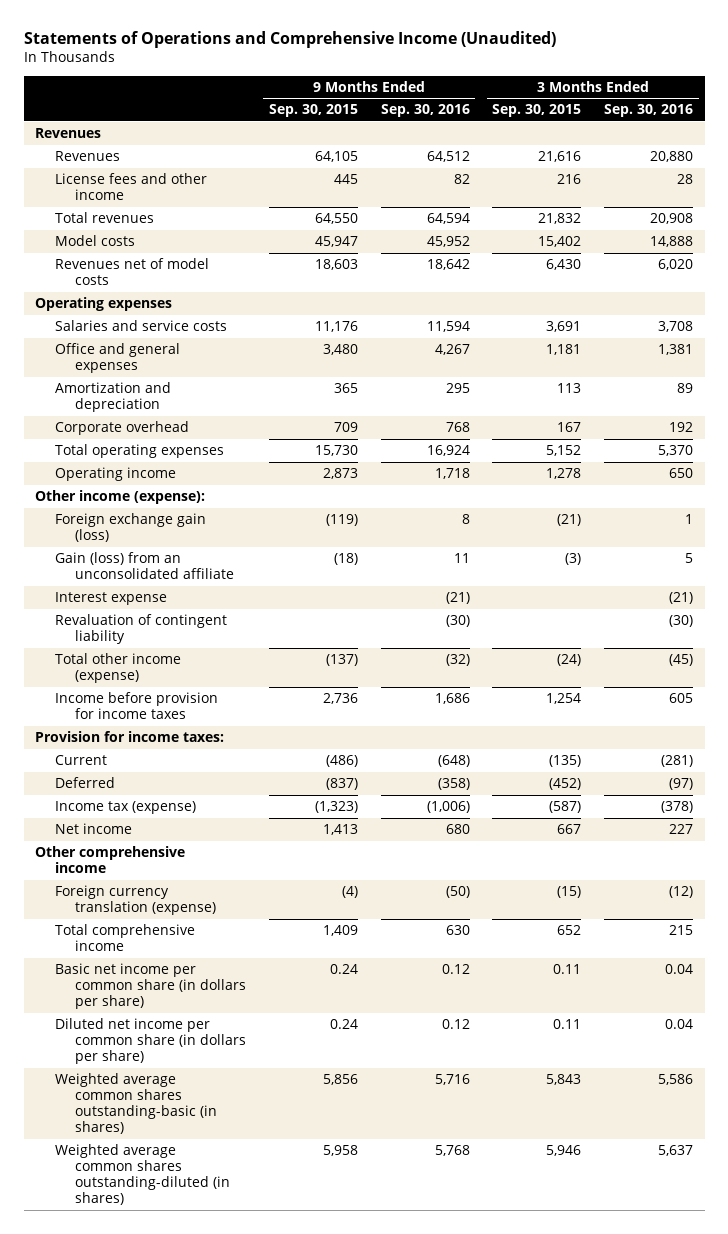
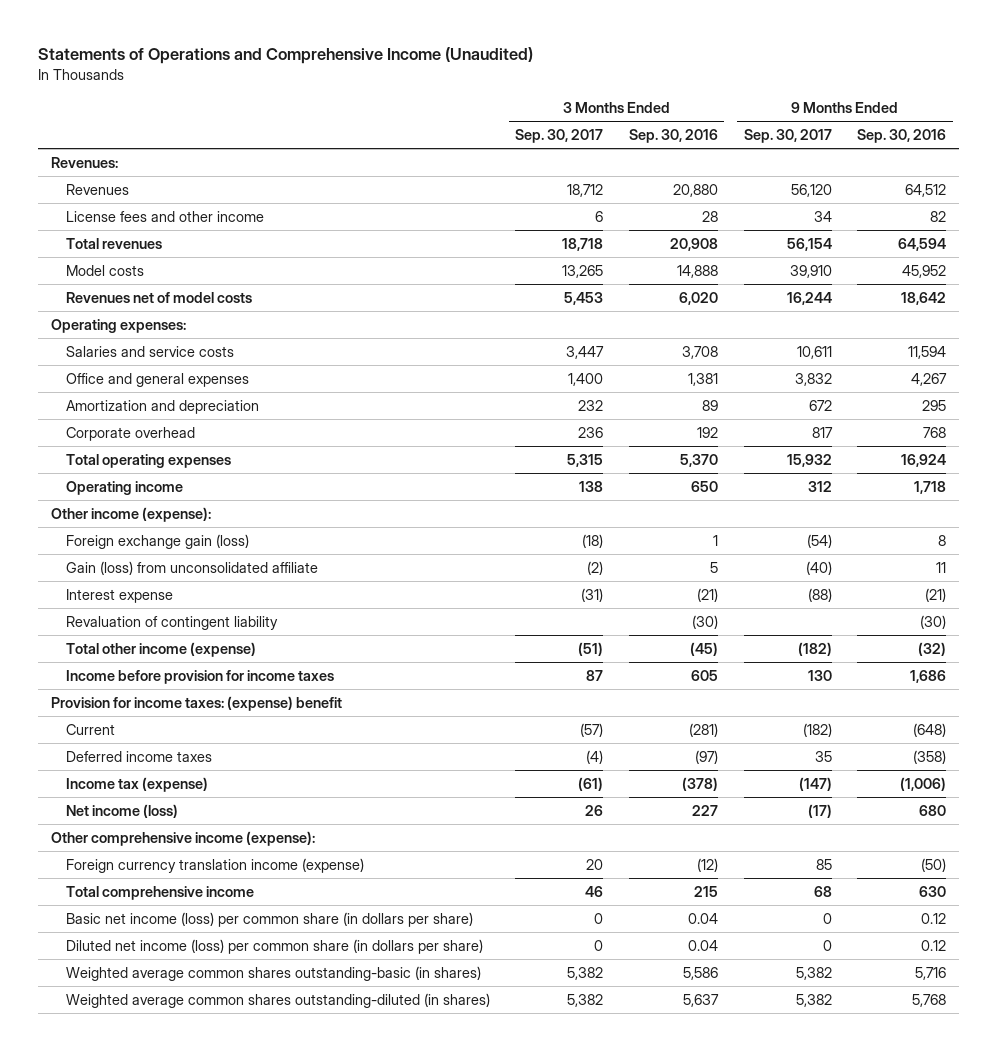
- | 9 Months Ended Sep. 30, 2015 | 9 Months Ended Sep. 30, 2016 | 3 Months Ended Sep. 30, 2015 | 3 Months Ended Sep. 30, 2016
+ | 3 Months Ended Sep. 30, 2017 | 3 Months Ended Sep. 30, 2016 | 9 Months Ended Sep. 30, 2017 | 9 Months Ended Sep. 30, 2016
- Revenues
+ Revenues:
- Operating expenses
+ Operating expenses:
- Gain (loss) from an unconsolidated affiliate | (18) | 11 | (3) | 5
+ Gain (loss) from unconsolidated affiliate | (2) | 5 | (40) | 11
- Provision for income taxes:
+ Provision for income taxes: (expense) benefit
- Deferred | (837) | (358) | (452) | (97)
+ Deferred income taxes | (4) | (97) | 35 | (358)
- Net income | 1,413 | 680 | 667 | 227
- Other comprehensive income
- Foreign currency translation (expense) | (4) | (50) | (15) | (12)
+ Net income (loss) | 26 | 227 | (17) | 680
+ Other comprehensive income (expense):
+ Foreign currency translation income (expense) | 20 | (12) | 85 | (50)
- Basic net income per common share (in dollars per share) | 0.24 | 0.12 | 0.11 | 0.04
- Diluted net income per common share (in dollars per share) | 0.24 | 0.12 | 0.11 | 0.04
+ Basic net income (loss) per common share (in dollars per share) | 0 | 0.04 | 0 | 0.12
+ Diluted net income (loss) per common share (in dollars per share) | 0 | 0.04 | 0 | 0.12

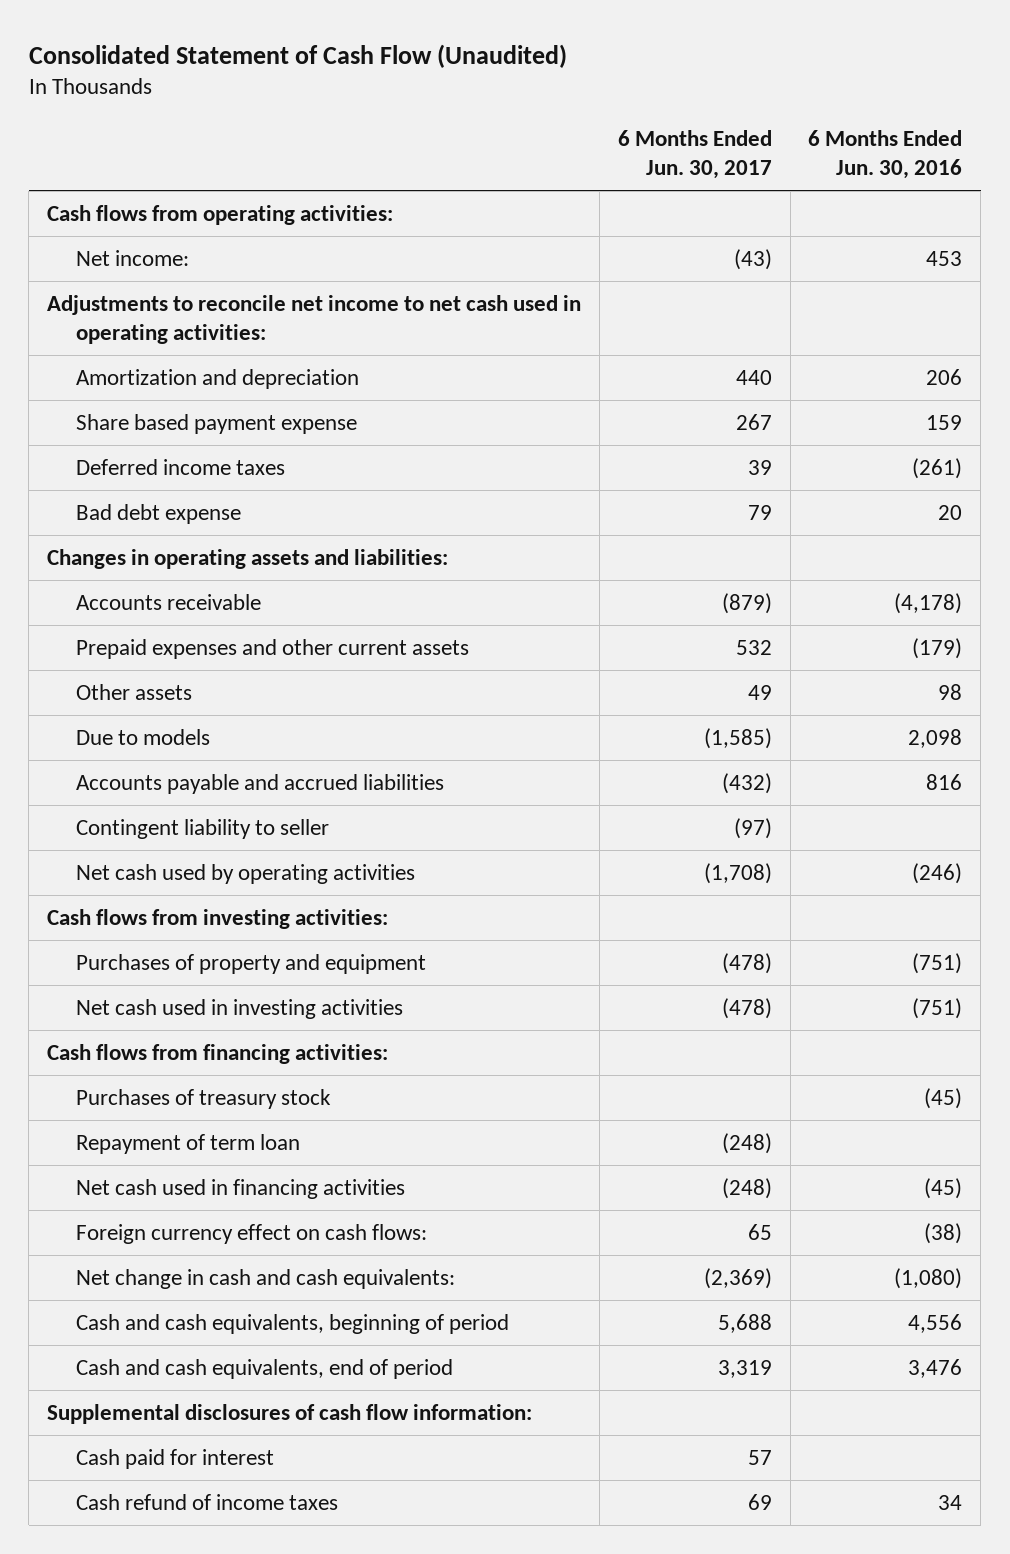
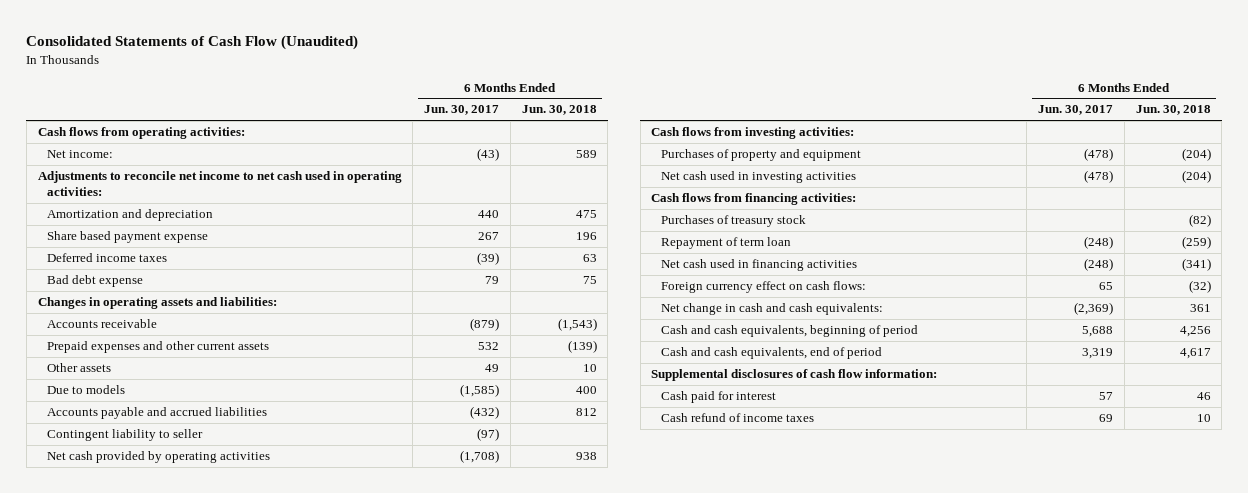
- Consolidated Statement of Cash Flow (Unaudited)
+ Consolidated Statements of Cash Flow (Unaudited)
- | 6 Months Ended Jun. 30, 2017 | 6 Months Ended Jun. 30, 2016
+ | 6 Months Ended Jun. 30, 2017 | 6 Months Ended Jun. 30, 2018
- Deferred income taxes | 39 | (261)
+ Deferred income taxes | (39) | 63
- Net cash used by operating activities | (1,708) | (246)
+ Net cash provided by operating activities | (1,708) | 938

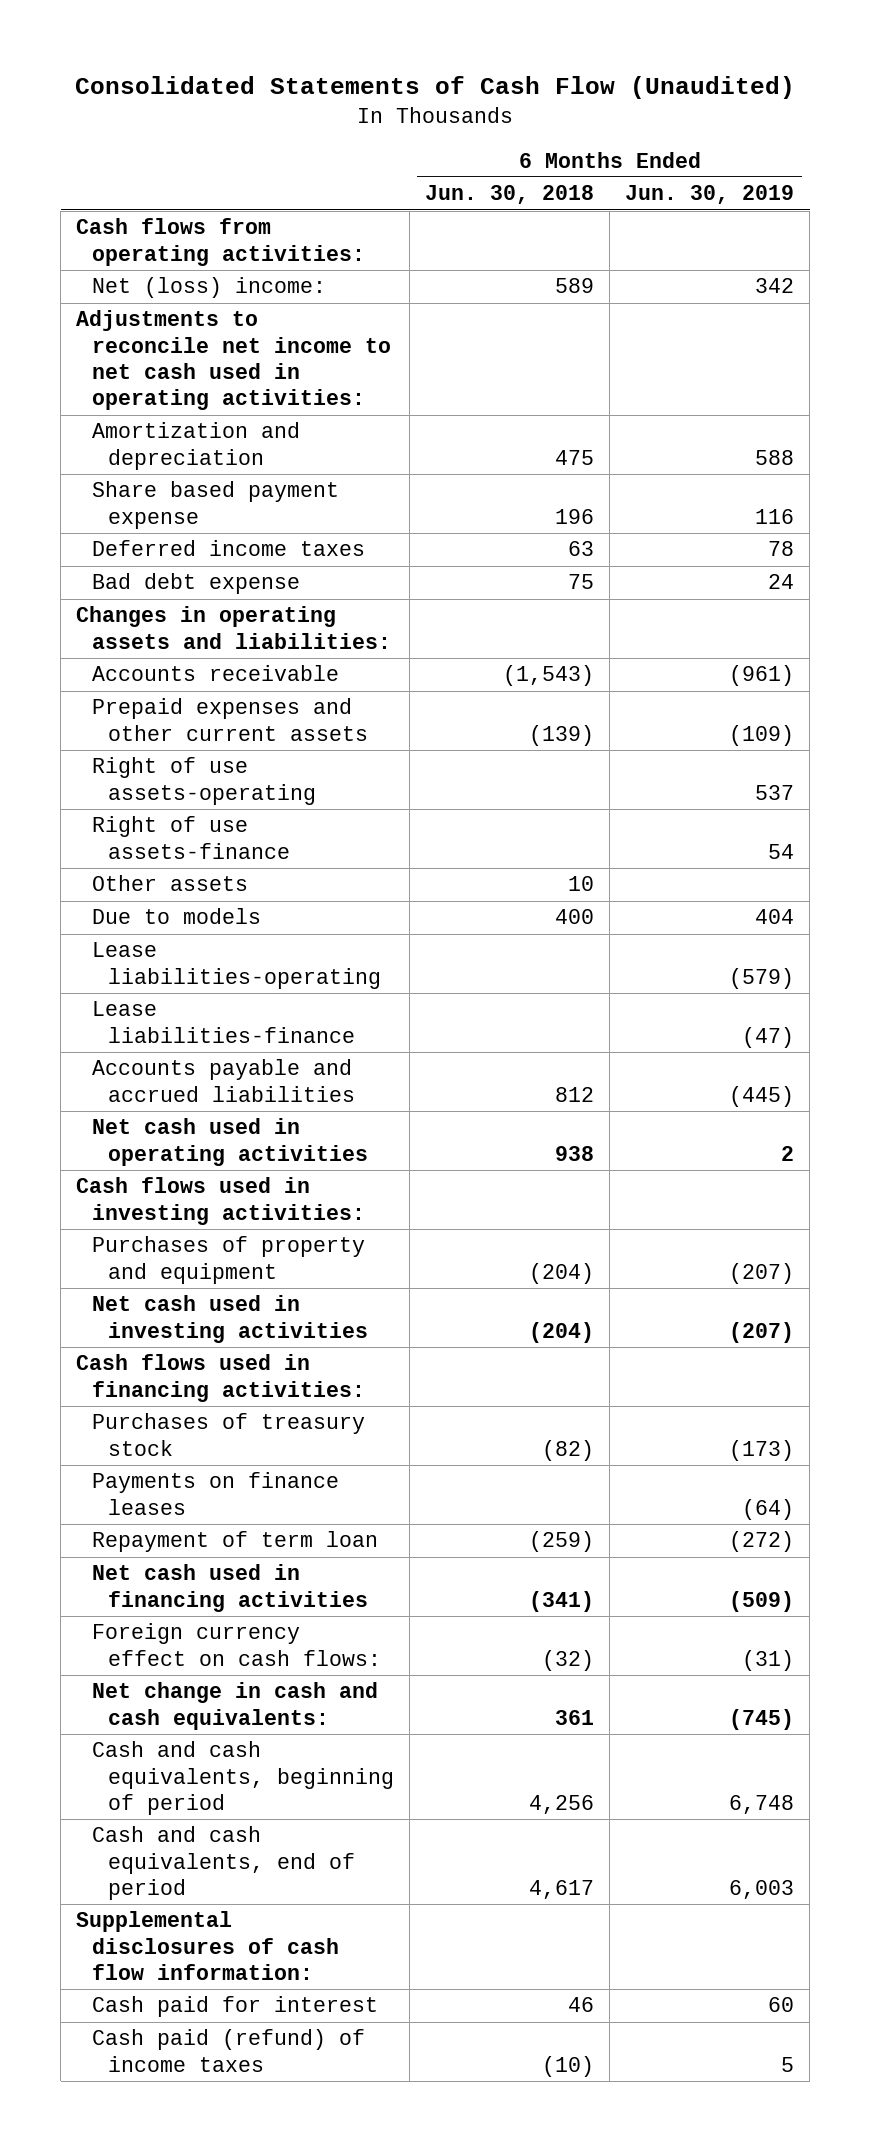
- | 6 Months Ended Jun. 30, 2017 | 6 Months Ended Jun. 30, 2018
+ | 6 Months Ended Jun. 30, 2018 | 6 Months Ended Jun. 30, 2019
- Net income: | (43) | 589
+ Net (loss) income: | 589 | 342
+ Right of use assets-operating | | 537
+ Right of use assets-finance | | 54
+ Lease liabilities-operating | | (579)
+ Lease liabilities-finance | | (47)
- Contingent liability to seller | (97) |
- Net cash provided by operating activities | (1,708) | 938
- Cash flows from investing activities:
+ Net cash used in operating activities | 938 | 2
+ Cash flows used in investing activities:
- Cash flows from financing activities:
+ Cash flows used in financing activities:
+ Payments on finance leases | | (64)
- Cash refund of income taxes | 69 | 10
+ Cash paid (refund) of income taxes | (10) | 5

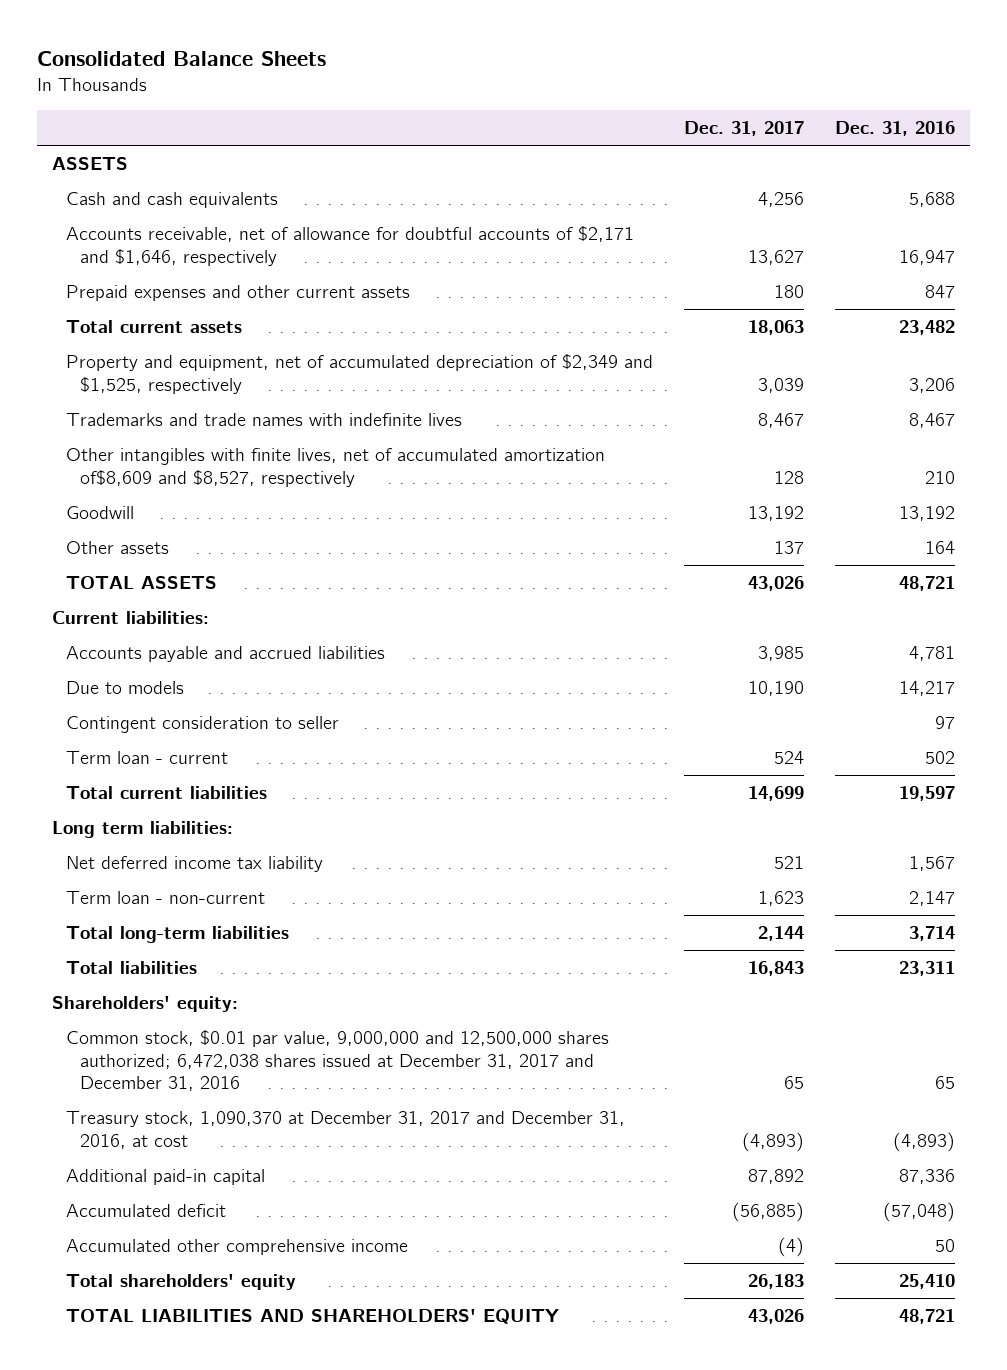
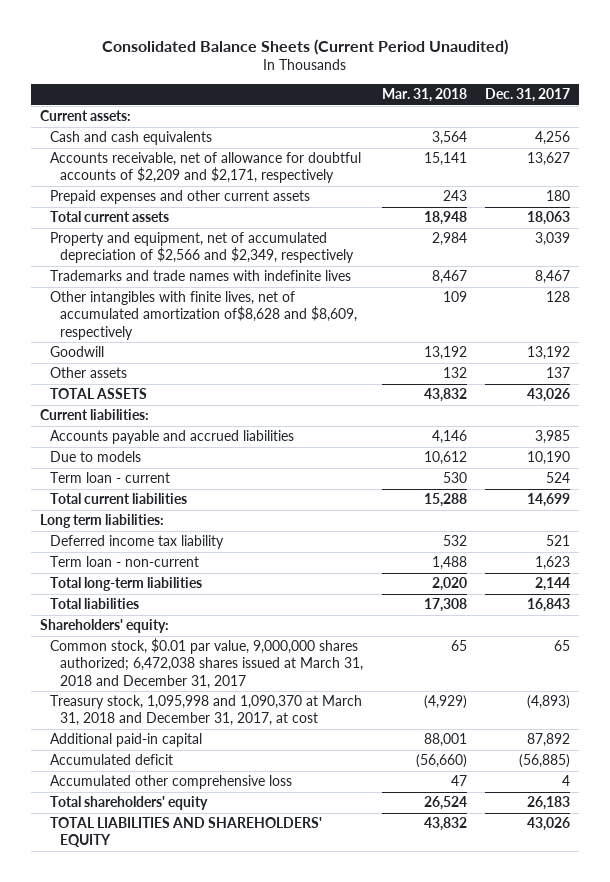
- Consolidated Balance Sheets
+ Consolidated Balance Sheets (Current Period Unaudited)
- | Dec. 31, 2017 | Dec. 31, 2016
+ | Mar. 31, 2018 | Dec. 31, 2017
- ASSETS
+ Current assets:
- Accounts receivable, net of allowance for doubtful accounts of $2,171 and $1,646, respectively | 13,627 | 16,947
+ Accounts receivable, net of allowance for doubtful accounts of $2,209 and $2,171, respectively | 15,141 | 13,627
- Property and equipment, net of accumulated depreciation of $2,349 and $1,525, respectively | 3,039 | 3,206
+ Property and equipment, net of accumulated depreciation of $2,566 and $2,349, respectively | 2,984 | 3,039
- Other intangibles with finite lives, net of accumulated amortization of$8,609 and $8,527, respectively | 128 | 210
+ Other intangibles with finite lives, net of accumulated amortization of$8,628 and $8,609, respectively | 109 | 128
- Contingent consideration to seller | | 97
- Net deferred income tax liability | 521 | 1,567
+ Deferred income tax liability | 532 | 521
- Common stock, $0.01 par value, 9,000,000 and 12,500,000 shares authorized; 6,472,038 shares issued at December 31, 2017 and December 31, 2016 | 65 | 65
- Treasury stock, 1,090,370 at December 31, 2017 and December 31, 2016, at cost | (4,893) | (4,893)
+ Common stock, $0.01 par value, 9,000,000 shares authorized; 6,472,038 shares issued at March 31, 2018 and December 31, 2017 | 65 | 65
+ Treasury stock, 1,095,998 and 1,090,370 at March 31, 2018 and December 31, 2017, at cost | (4,929) | (4,893)
- Accumulated other comprehensive income | (4) | 50
+ Accumulated other comprehensive loss | 47 | 4

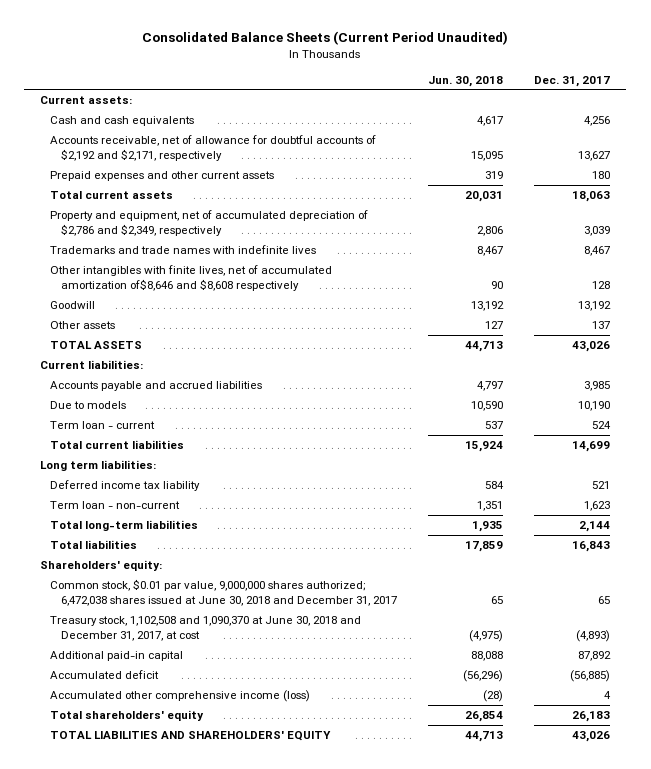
- | Mar. 31, 2018 | Dec. 31, 2017
+ | Jun. 30, 2018 | Dec. 31, 2017
- Accounts receivable, net of allowance for doubtful accounts of $2,209 and $2,171, respectively | 15,141 | 13,627
+ Accounts receivable, net of allowance for doubtful accounts of $2,192 and $2,171, respectively | 15,095 | 13,627
- Property and equipment, net of accumulated depreciation of $2,566 and $2,349, respectively | 2,984 | 3,039
+ Property and equipment, net of accumulated depreciation of $2,786 and $2,349, respectively | 2,806 | 3,039
- Other intangibles with finite lives, net of accumulated amortization of$8,628 and $8,609, respectively | 109 | 128
+ Other intangibles with finite lives, net of accumulated amortization of$8,646 and $8,608 respectively | 90 | 128
- Common stock, $0.01 par value, 9,000,000 shares authorized; 6,472,038 shares issued at March 31, 2018 and December 31, 2017 | 65 | 65
- Treasury stock, 1,095,998 and 1,090,370 at March 31, 2018 and December 31, 2017, at cost | (4,929) | (4,893)
+ Common stock, $0.01 par value, 9,000,000 shares authorized; 6,472,038 shares issued at June 30, 2018 and December 31, 2017 | 65 | 65
+ Treasury stock, 1,102,508 and 1,090,370 at June 30, 2018 and December 31, 2017, at cost | (4,975) | (4,893)
- Accumulated other comprehensive loss | 47 | 4
+ Accumulated other comprehensive income (loss) | (28) | 4

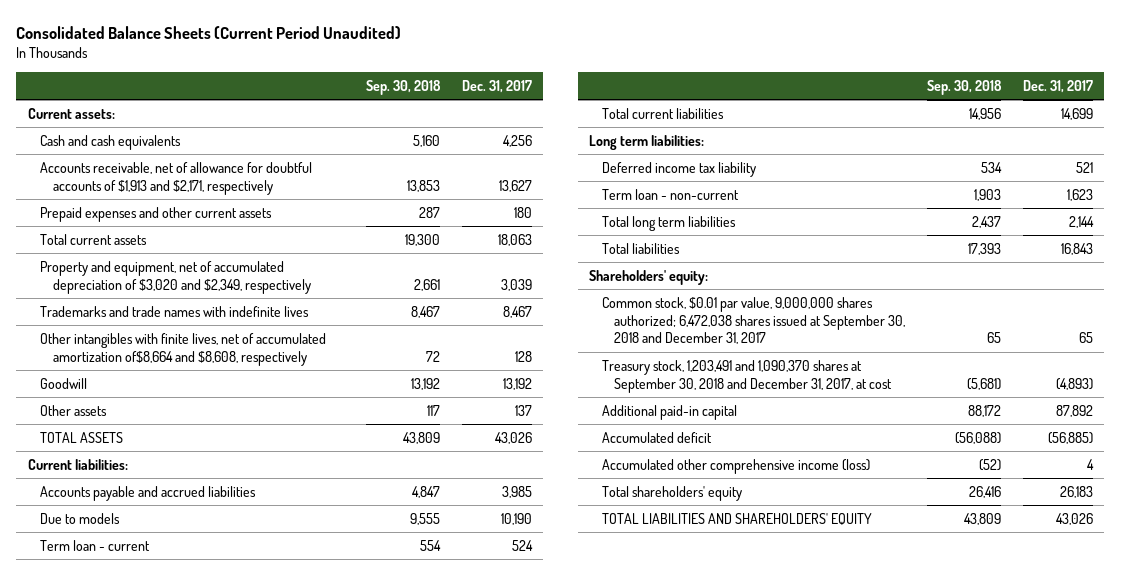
- | Jun. 30, 2018 | Dec. 31, 2017
+ | Sep. 30, 2018 | Dec. 31, 2017
- Accounts receivable, net of allowance for doubtful accounts of $2,192 and $2,171, respectively | 15,095 | 13,627
+ Accounts receivable, net of allowance for doubtful accounts of $1,913 and $2,171, respectively | 13,853 | 13,627
- Property and equipment, net of accumulated depreciation of $2,786 and $2,349, respectively | 2,806 | 3,039
+ Property and equipment, net of accumulated depreciation of $3,020 and $2,349, respectively | 2,661 | 3,039
- Other intangibles with finite lives, net of accumulated amortization of$8,646 and $8,608 respectively | 90 | 128
+ Other intangibles with finite lives, net of accumulated amortization of$8,664 and $8,608, respectively | 72 | 128
- Total long-term liabilities | 1,935 | 2,144
+ Total long term liabilities | 2,437 | 2,144
- Common stock, $0.01 par value, 9,000,000 shares authorized; 6,472,038 shares issued at June 30, 2018 and December 31, 2017 | 65 | 65
- Treasury stock, 1,102,508 and 1,090,370 at June 30, 2018 and December 31, 2017, at cost | (4,975) | (4,893)
+ Common stock, $0.01 par value, 9,000,000 shares authorized; 6,472,038 shares issued at September 30, 2018 and December 31, 2017 | 65 | 65
+ Treasury stock, 1,203,491 and 1,090,370 shares at September 30, 2018 and December 31, 2017, at cost | (5,681) | (4,893)

